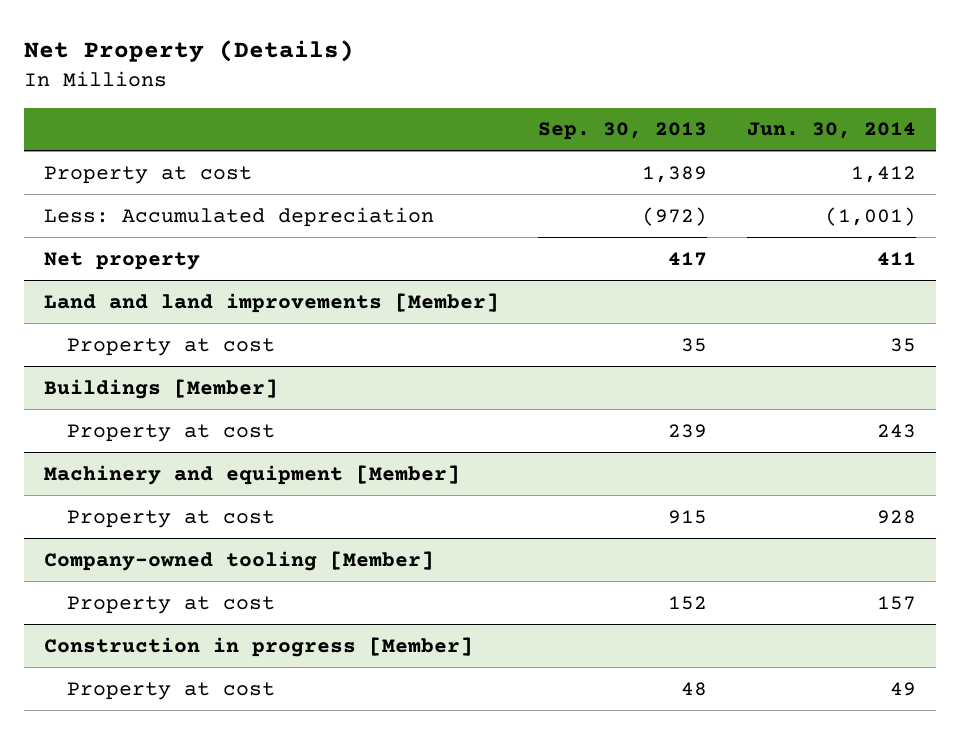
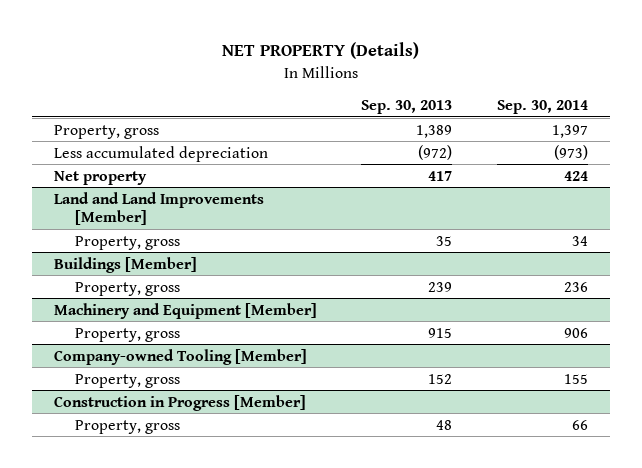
- Net Property (Details)
+ NET PROPERTY (Details)
- | Sep. 30, 2013 | Jun. 30, 2014
+ | Sep. 30, 2013 | Sep. 30, 2014
- Property at cost | 1,389 | 1,412
- Less: Accumulated depreciation | (972) | (1,001)
+ Property, gross | 1,389 | 1,397
+ Less accumulated depreciation | (972) | (973)
- Land and land improvements [Member]
- Property at cost | 35 | 35
+ Land and Land Improvements [Member]
+ Property, gross | 35 | 34
@ Buildings [Member]
- Property at cost | 239 | 243
- Machinery and equipment [Member]
- Property at cost | 915 | 928
- Company-owned tooling [Member]
- Property at cost | 152 | 157
- Construction in progress [Member]
- Property at cost | 48 | 49
@ Buildings [Member]
+ Property, gross | 239 | 236
+ Machinery and Equipment [Member]
+ Property, gross | 915 | 906
+ Company-owned Tooling [Member]
+ Property, gross | 152 | 155
+ Construction in Progress [Member]
+ Property, gross | 48 | 66

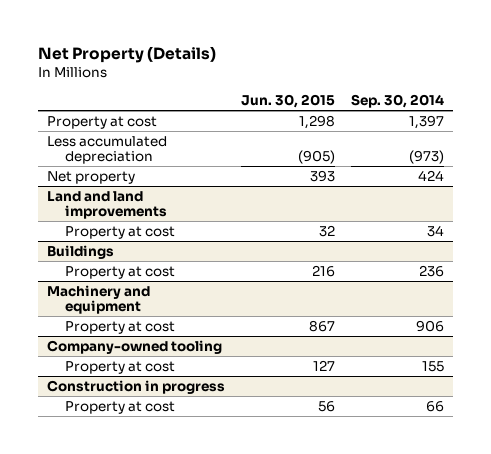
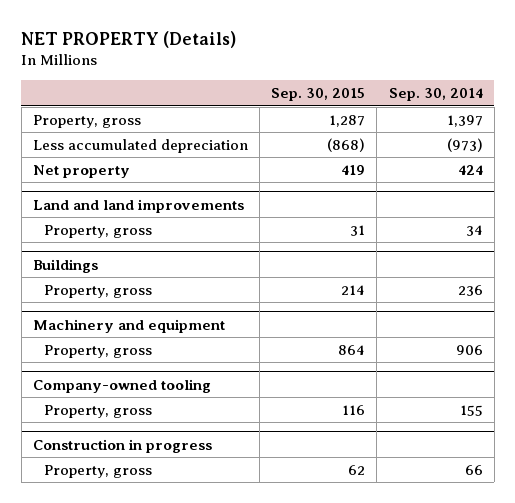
- Net Property (Details)
+ NET PROPERTY (Details)
- | Jun. 30, 2015 | Sep. 30, 2014
+ | Sep. 30, 2015 | Sep. 30, 2014
- Property at cost | 1,298 | 1,397
+ Property, gross | 1,287 | 1,397
@ Land and land improvements
- Property at cost | 32 | 34
+ Property, gross | 31 | 34
@ Buildings
- Property at cost | 216 | 236
+ Property, gross | 214 | 236
@ Machinery and equipment
- Property at cost | 867 | 906
+ Property, gross | 864 | 906
@ Company-owned tooling
- Property at cost | 127 | 155
+ Property, gross | 116 | 155
@ Construction in progress
- Property at cost | 56 | 66
+ Property, gross | 62 | 66

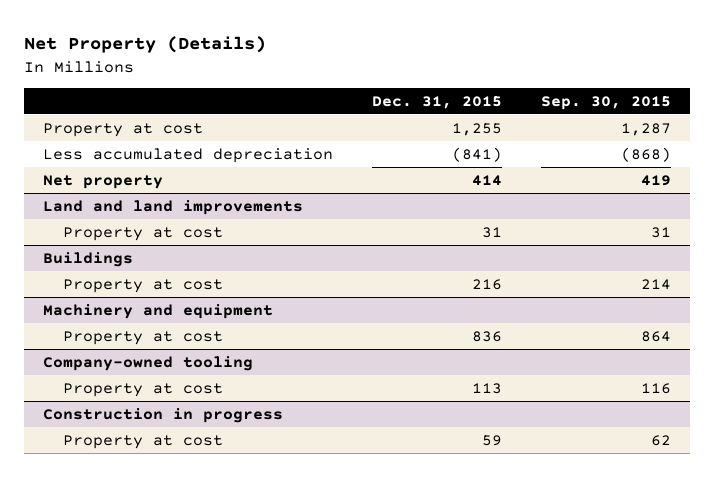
- NET PROPERTY (Details)
+ Net Property (Details)
- | Sep. 30, 2015 | Sep. 30, 2014
+ | Dec. 31, 2015 | Sep. 30, 2015
- Property, gross | 1,287 | 1,397
+ Property at cost | 1,255 | 1,287
@ Land and land improvements
- Property, gross | 31 | 34
+ Property at cost | 31 | 31
@ Buildings
- Property, gross | 214 | 236
+ Property at cost | 216 | 214
@ Machinery and equipment
- Property, gross | 864 | 906
+ Property at cost | 836 | 864
@ Company-owned tooling
- Property, gross | 116 | 155
+ Property at cost | 113 | 116
@ Construction in progress
- Property, gross | 62 | 66
+ Property at cost | 59 | 62

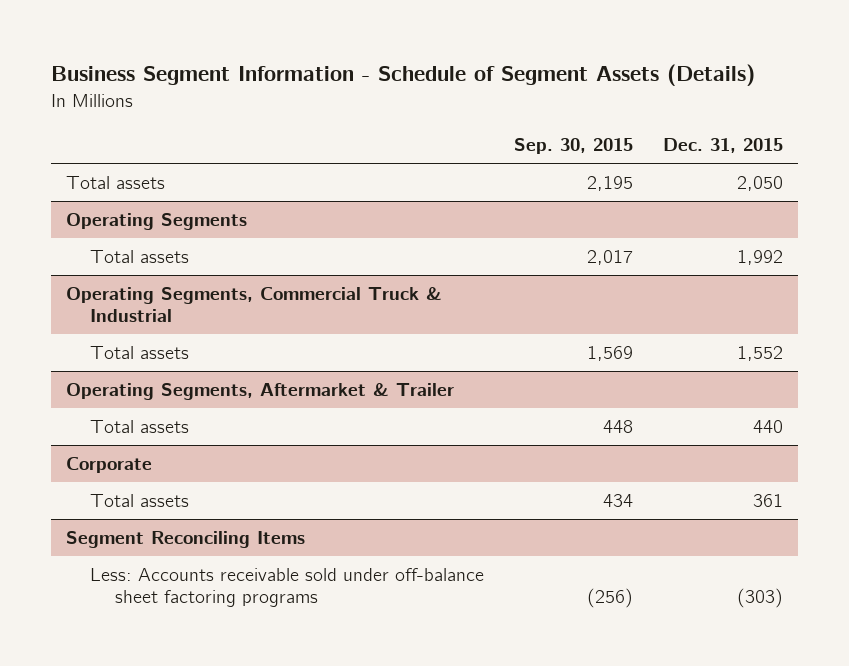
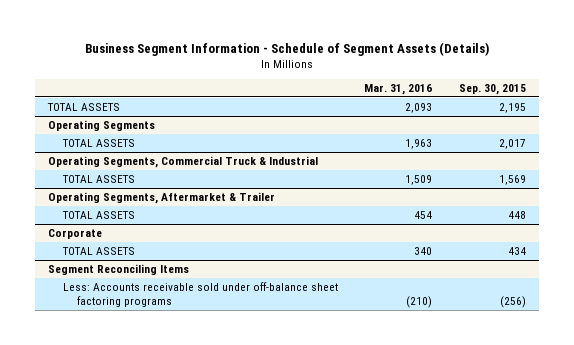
- | Sep. 30, 2015 | Dec. 31, 2015
+ | Mar. 31, 2016 | Sep. 30, 2015
- Total assets | 2,195 | 2,050
+ TOTAL ASSETS | 2,093 | 2,195
@ Operating Segments
- Total assets | 2,017 | 1,992
+ TOTAL ASSETS | 1,963 | 2,017
@ Operating Segments, Commercial Truck & Industrial
- Total assets | 1,569 | 1,552
+ TOTAL ASSETS | 1,509 | 1,569
@ Operating Segments, Aftermarket & Trailer
- Total assets | 448 | 440
+ TOTAL ASSETS | 454 | 448
@ Corporate
- Total assets | 434 | 361
+ TOTAL ASSETS | 340 | 434

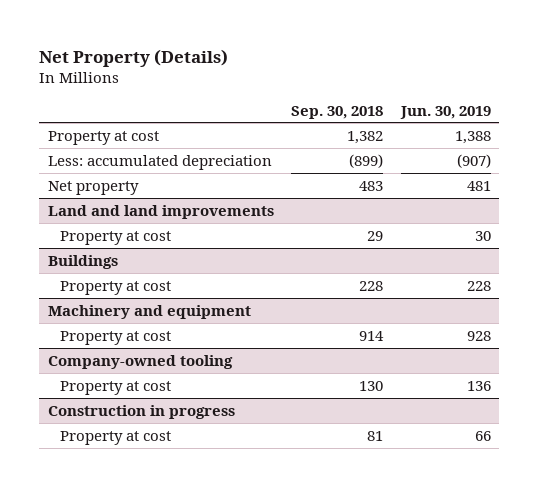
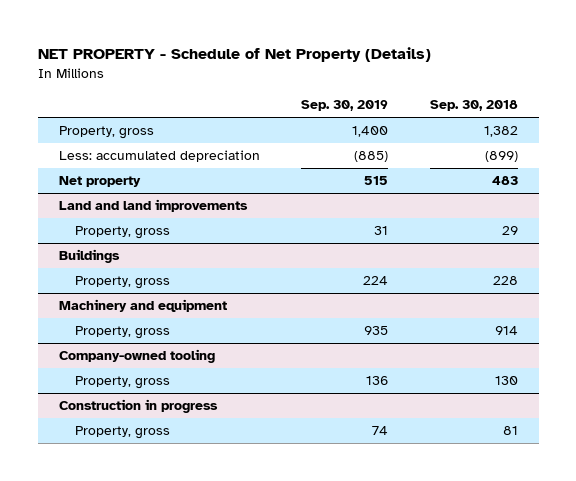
- Net Property (Details)
+ NET PROPERTY - Schedule of Net Property (Details)
- | Sep. 30, 2018 | Jun. 30, 2019
+ | Sep. 30, 2019 | Sep. 30, 2018
- Property at cost | 1,382 | 1,388
+ Property, gross | 1,400 | 1,382
@ Land and land improvements
- Property at cost | 29 | 30
+ Property, gross | 31 | 29
@ Buildings
- Property at cost | 228 | 228
+ Property, gross | 224 | 228
@ Machinery and equipment
- Property at cost | 914 | 928
+ Property, gross | 935 | 914
@ Company-owned tooling
- Property at cost | 130 | 136
+ Property, gross | 136 | 130
@ Construction in progress
- Property at cost | 81 | 66
+ Property, gross | 74 | 81

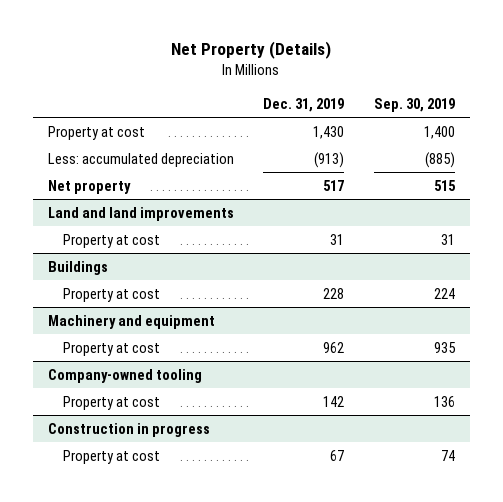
- NET PROPERTY - Schedule of Net Property (Details)
+ Net Property (Details)
- | Sep. 30, 2019 | Sep. 30, 2018
+ | Dec. 31, 2019 | Sep. 30, 2019
- Property, gross | 1,400 | 1,382
+ Property at cost | 1,430 | 1,400
@ Land and land improvements
- Property, gross | 31 | 29
+ Property at cost | 31 | 31
@ Buildings
- Property, gross | 224 | 228
+ Property at cost | 228 | 224
@ Machinery and equipment
- Property, gross | 935 | 914
+ Property at cost | 962 | 935
@ Company-owned tooling
- Property, gross | 136 | 130
+ Property at cost | 142 | 136
@ Construction in progress
- Property, gross | 74 | 81
+ Property at cost | 67 | 74

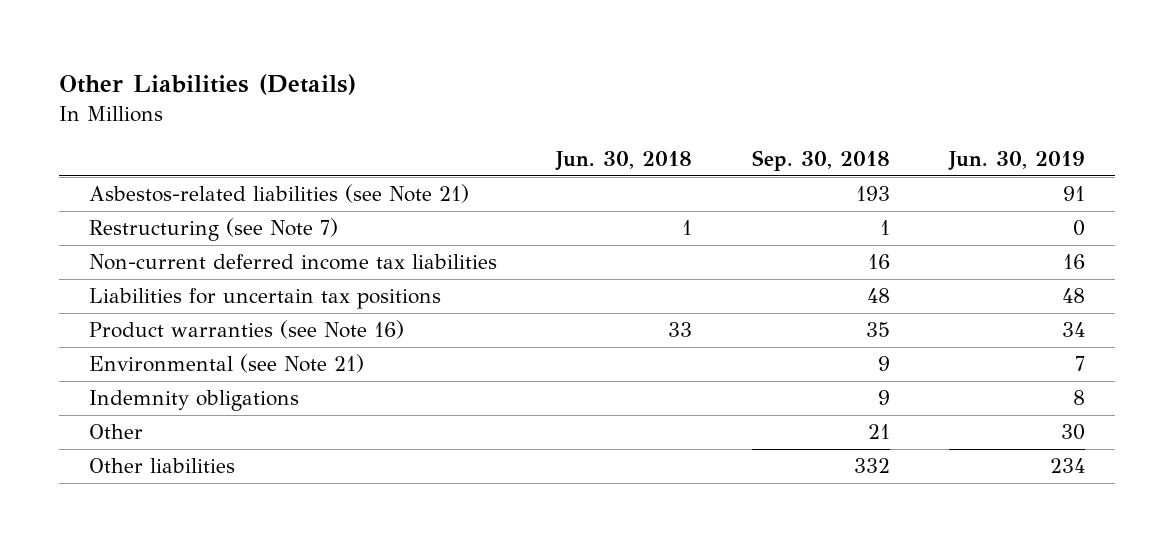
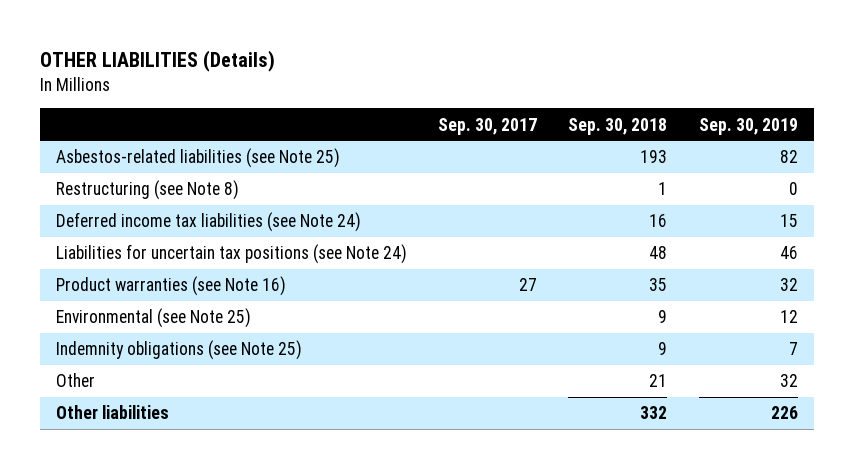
- Other Liabilities (Details)
+ OTHER LIABILITIES (Details)
- | Jun. 30, 2018 | Sep. 30, 2018 | Jun. 30, 2019
+ | Sep. 30, 2017 | Sep. 30, 2018 | Sep. 30, 2019
- Asbestos-related liabilities (see Note 21) | | 193 | 91
- Restructuring (see Note 7) | 1 | 1 | 0
- Non-current deferred income tax liabilities | | 16 | 16
- Liabilities for uncertain tax positions | | 48 | 48
+ Asbestos-related liabilities (see Note 25) | | 193 | 82
+ Restructuring (see Note 8) | | 1 | 0
+ Deferred income tax liabilities (see Note 24) | | 16 | 15
+ Liabilities for uncertain tax positions (see Note 24) | | 48 | 46
- Environmental (see Note 21) | | 9 | 7
- Indemnity obligations | | 9 | 8
+ Environmental (see Note 25) | | 9 | 12
+ Indemnity obligations (see Note 25) | | 9 | 7

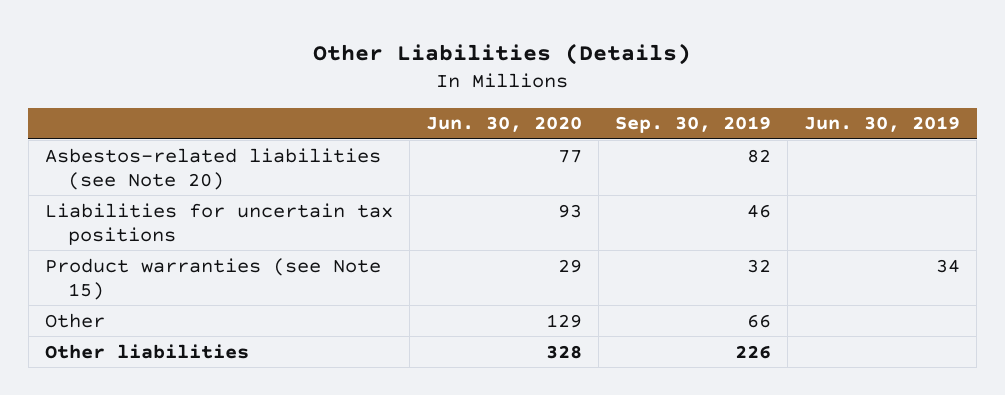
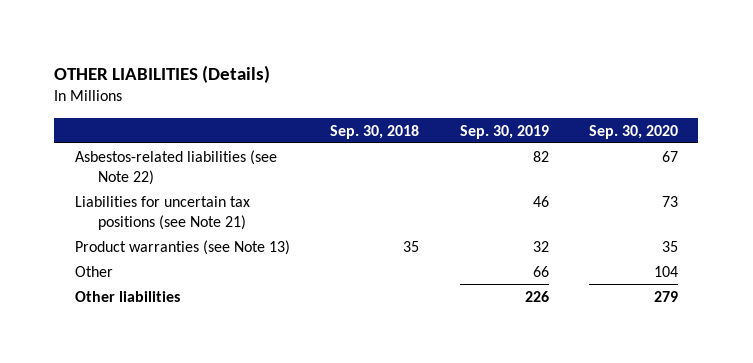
- Other Liabilities (Details)
+ OTHER LIABILITIES (Details)
- | Jun. 30, 2020 | Sep. 30, 2019 | Jun. 30, 2019
+ | Sep. 30, 2018 | Sep. 30, 2019 | Sep. 30, 2020
- Asbestos-related liabilities (see Note 20) | 77 | 82 |
- Liabilities for uncertain tax positions | 93 | 46 |
- Product warranties (see Note 15) | 29 | 32 | 34
+ Asbestos-related liabilities (see Note 22) | | 82 | 67
+ Liabilities for uncertain tax positions (see Note 21) | | 46 | 73
+ Product warranties (see Note 13) | 35 | 32 | 35

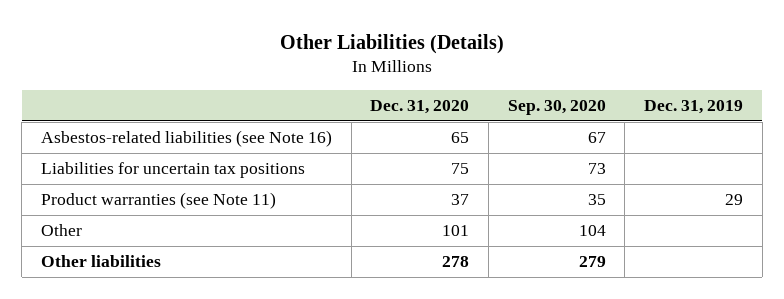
- OTHER LIABILITIES (Details)
+ Other Liabilities (Details)
- | Sep. 30, 2018 | Sep. 30, 2019 | Sep. 30, 2020
+ | Dec. 31, 2020 | Sep. 30, 2020 | Dec. 31, 2019
- Asbestos-related liabilities (see Note 22) | | 82 | 67
- Liabilities for uncertain tax positions (see Note 21) | | 46 | 73
- Product warranties (see Note 13) | 35 | 32 | 35
+ Asbestos-related liabilities (see Note 16) | 65 | 67 |
+ Liabilities for uncertain tax positions | 75 | 73 |
+ Product warranties (see Note 11) | 37 | 35 | 29

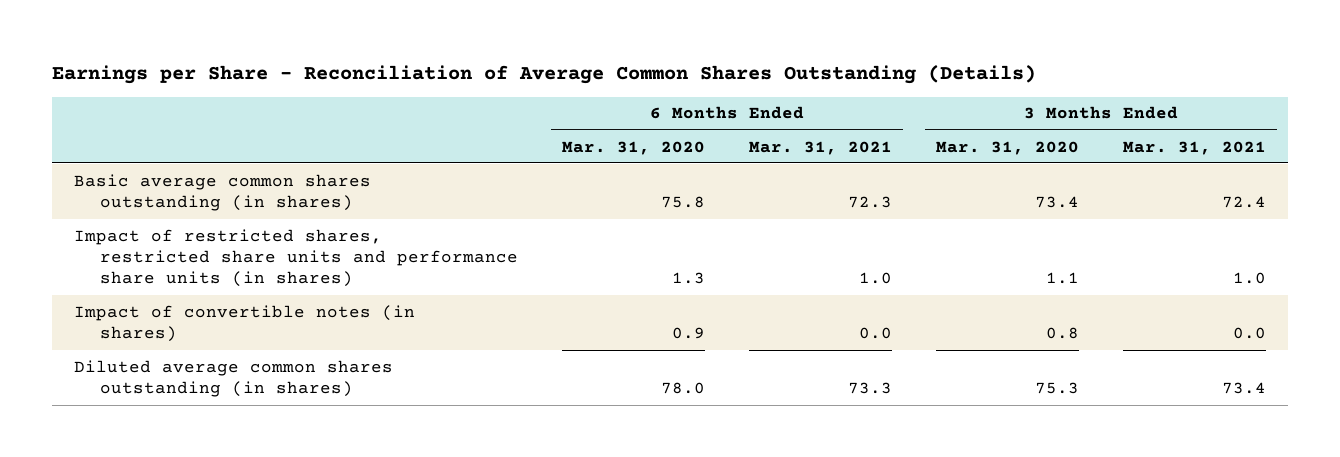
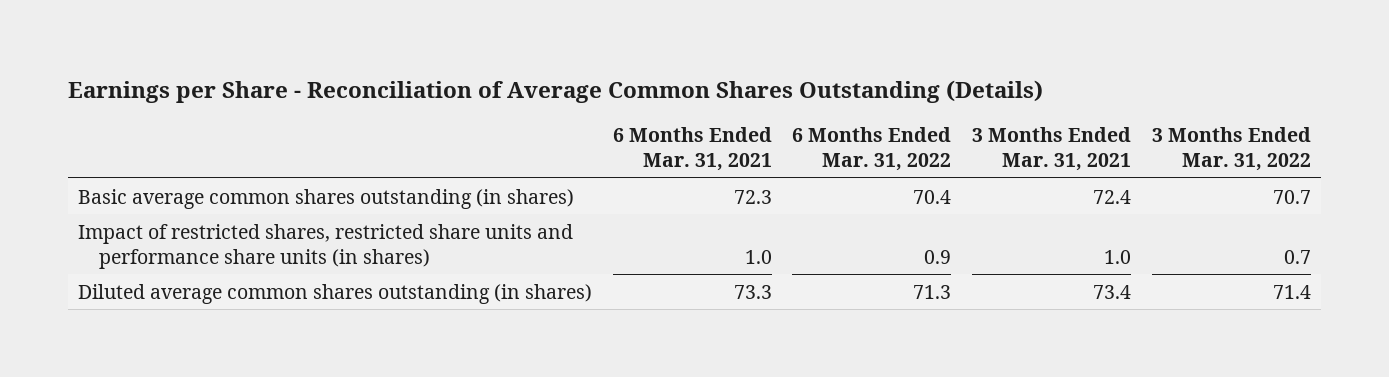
- | 6 Months Ended Mar. 31, 2020 | 6 Months Ended Mar. 31, 2021 | 3 Months Ended Mar. 31, 2020 | 3 Months Ended Mar. 31, 2021
+ | 6 Months Ended Mar. 31, 2021 | 6 Months Ended Mar. 31, 2022 | 3 Months Ended Mar. 31, 2021 | 3 Months Ended Mar. 31, 2022
- Impact of convertible notes (in shares) | 0.9 | 0.0 | 0.8 | 0.0

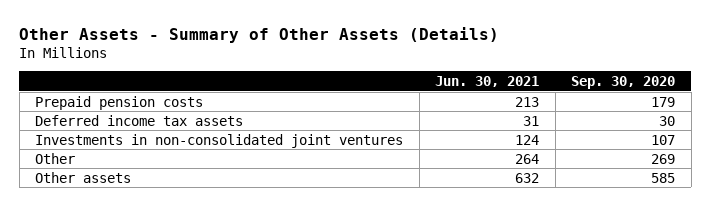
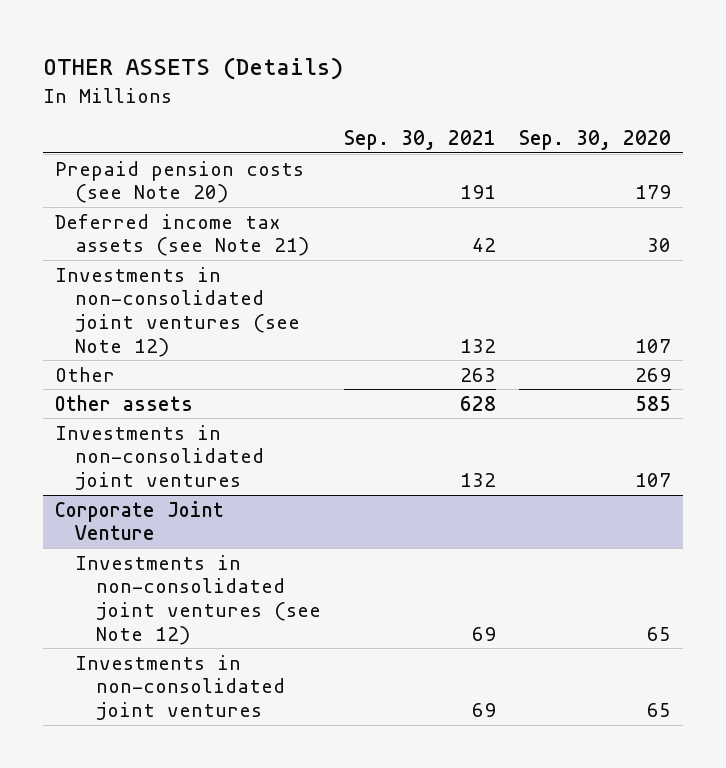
- Other Assets - Summary of Other Assets (Details)
+ OTHER ASSETS (Details)
- | Jun. 30, 2021 | Sep. 30, 2020
+ | Sep. 30, 2021 | Sep. 30, 2020
- Prepaid pension costs | 213 | 179
- Deferred income tax assets | 31 | 30
+ Prepaid pension costs (see Note 20) | 191 | 179
+ Deferred income tax assets (see Note 21) | 42 | 30
+ Investments in non-consolidated joint ventures (see Note 12) | 132 | 107
moved down: Investments in non-consolidated joint ventures | 132 | 107
+ Corporate Joint Venture
+ Investments in non-consolidated joint ventures (see Note 12) | 69 | 65
+ Investments in non-consolidated joint ventures | 69 | 65

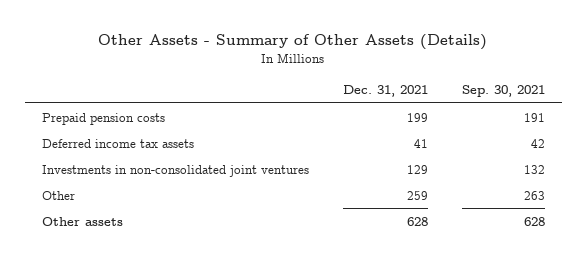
- OTHER ASSETS (Details)
+ Other Assets - Summary of Other Assets (Details)
- | Sep. 30, 2021 | Sep. 30, 2020
+ | Dec. 31, 2021 | Sep. 30, 2021
- Prepaid pension costs (see Note 20) | 191 | 179
- Deferred income tax assets (see Note 21) | 42 | 30
- Investments in non-consolidated joint ventures (see Note 12) | 132 | 107
+ Prepaid pension costs | 199 | 191
+ Deferred income tax assets | 41 | 42
moved up: Investments in non-consolidated joint ventures | 129 | 132
- Corporate Joint Venture
- Investments in non-consolidated joint ventures (see Note 12) | 69 | 65
- Investments in non-consolidated joint ventures | 69 | 65

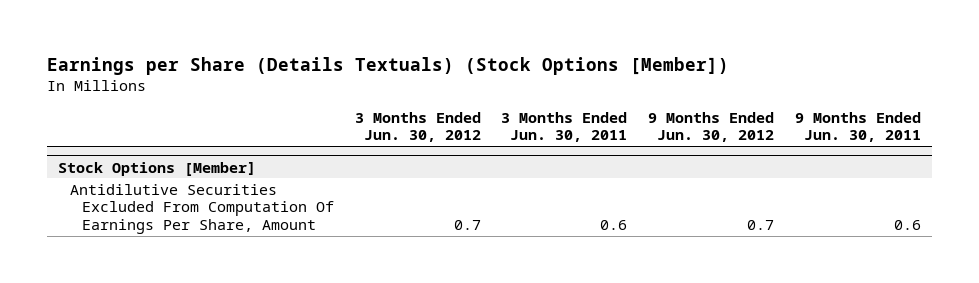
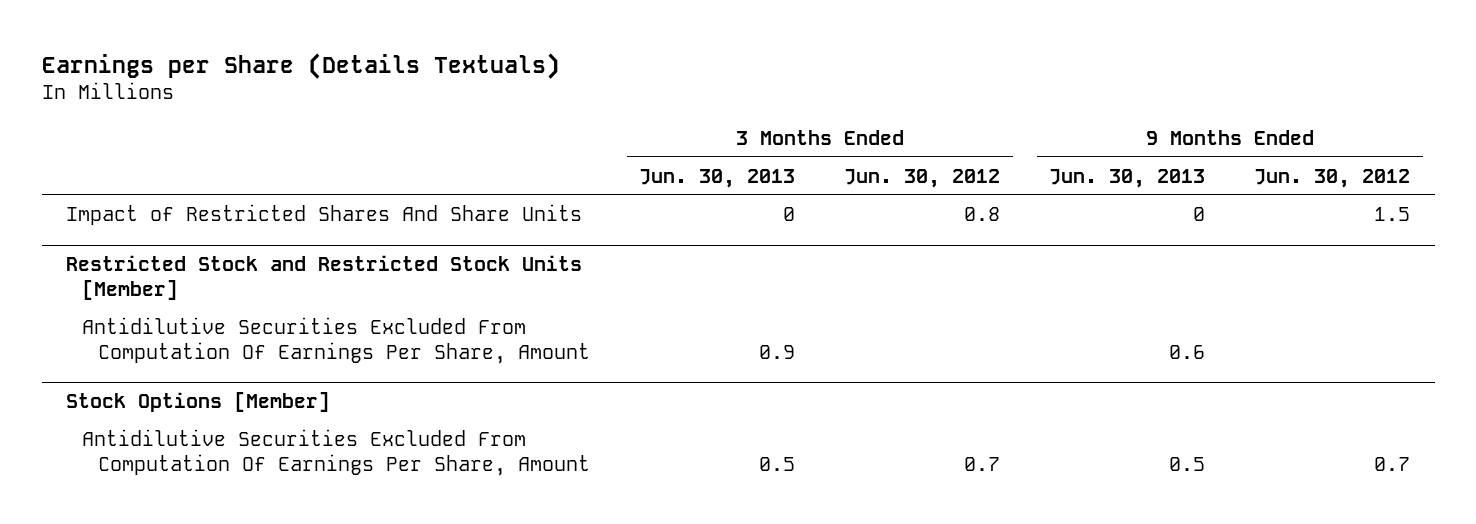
- Earnings per Share (Details Textuals) (Stock Options [Member])
+ Earnings per Share (Details Textuals)
- | 3 Months Ended Jun. 30, 2012 | 3 Months Ended Jun. 30, 2011 | 9 Months Ended Jun. 30, 2012 | 9 Months Ended Jun. 30, 2011
+ | 3 Months Ended Jun. 30, 2013 | 3 Months Ended Jun. 30, 2012 | 9 Months Ended Jun. 30, 2013 | 9 Months Ended Jun. 30, 2012
+ Impact of Restricted Shares And Share Units | 0 | 0.8 | 0 | 1.5
+ Restricted Stock and Restricted Stock Units [Member]
+ Antidilutive Securities Excluded From Computation Of Earnings Per Share, Amount | 0.9 | | 0.6 |

